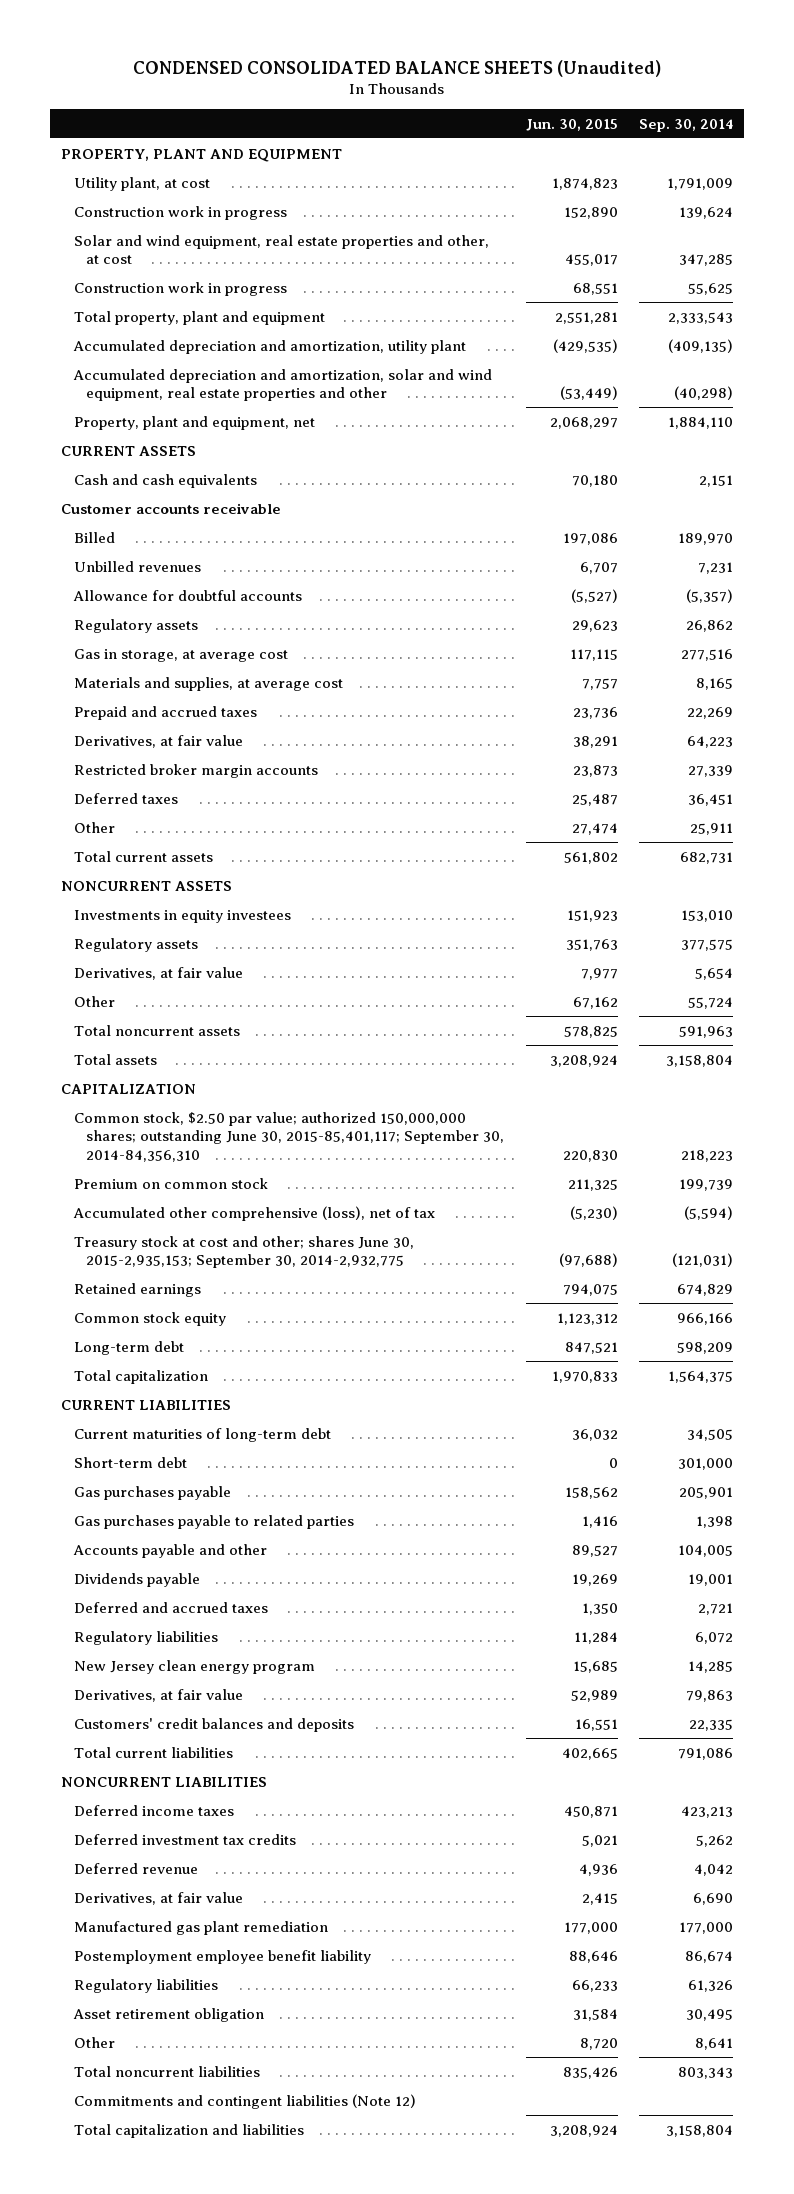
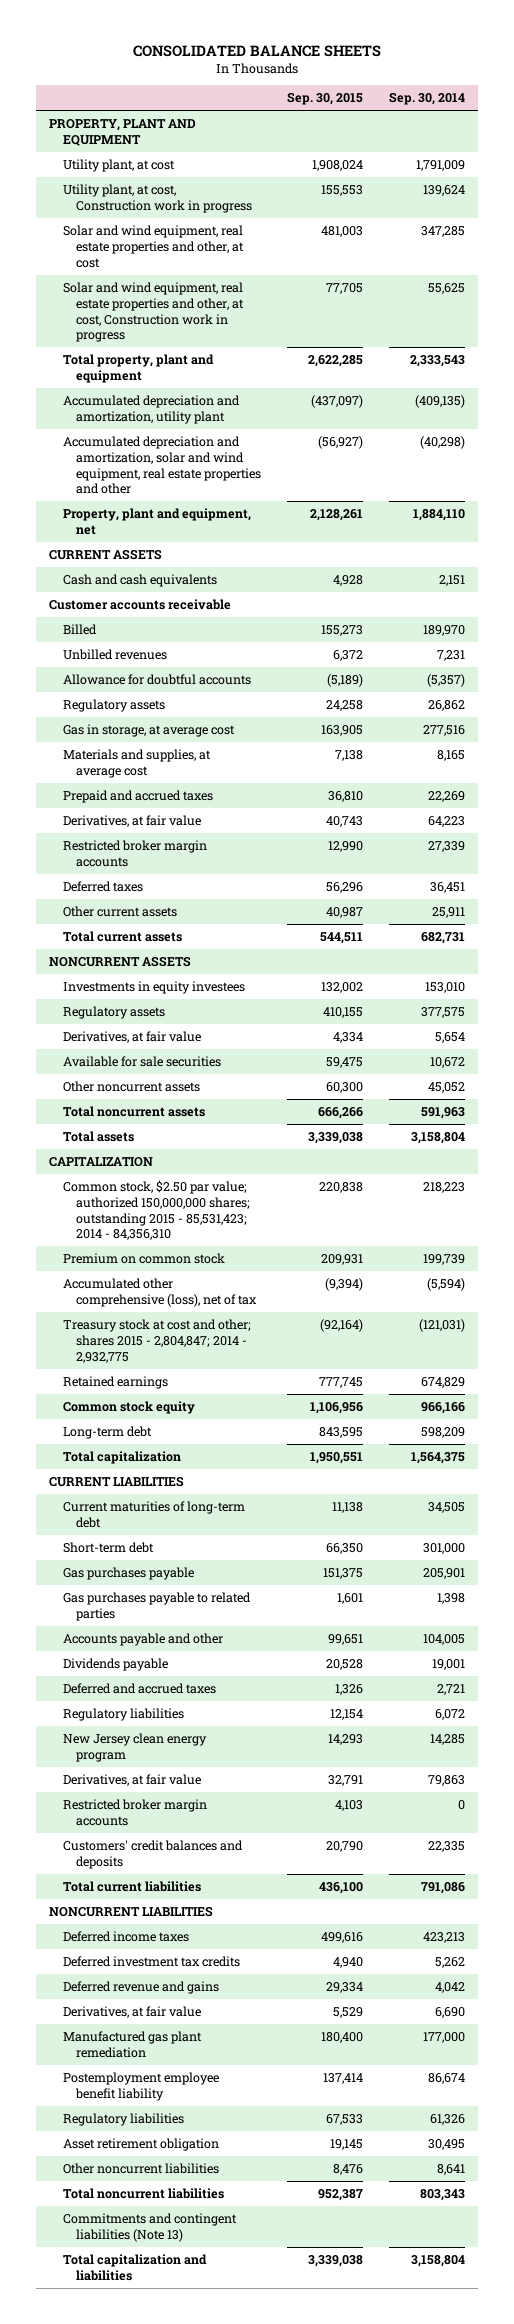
- CONDENSED CONSOLIDATED BALANCE SHEETS (Unaudited)
+ CONSOLIDATED BALANCE SHEETS
- | Jun. 30, 2015 | Sep. 30, 2014
+ | Sep. 30, 2015 | Sep. 30, 2014
- Construction work in progress | 152,890 | 139,624
+ Utility plant, at cost, Construction work in progress | 155,553 | 139,624
- Construction work in progress | 68,551 | 55,625
+ Solar and wind equipment, real estate properties and other, at cost, Construction work in progress | 77,705 | 55,625
- Other | 27,474 | 25,911
+ Other current assets | 40,987 | 25,911
- Other | 67,162 | 55,724
+ Available for sale securities | 59,475 | 10,672
+ Other noncurrent assets | 60,300 | 45,052
- Common stock, $2.50 par value; authorized 150,000,000 shares; outstanding June 30, 2015-85,401,117; September 30, 2014-84,356,310 | 220,830 | 218,223
+ Common stock, $2.50 par value; authorized 150,000,000 shares; outstanding 2015 - 85,531,423; 2014 - 84,356,310 | 220,838 | 218,223
- Treasury stock at cost and other; shares June 30, 2015-2,935,153; September 30, 2014-2,932,775 | (97,688) | (121,031)
+ Treasury stock at cost and other; shares 2015 - 2,804,847; 2014 - 2,932,775 | (92,164) | (121,031)
+ Restricted broker margin accounts | 4,103 | 0
- Deferred revenue | 4,936 | 4,042
+ Deferred revenue and gains | 29,334 | 4,042
- Other | 8,720 | 8,641
+ Other noncurrent liabilities | 8,476 | 8,641
- Commitments and contingent liabilities (Note 12)
+ Commitments and contingent liabilities (Note 13)

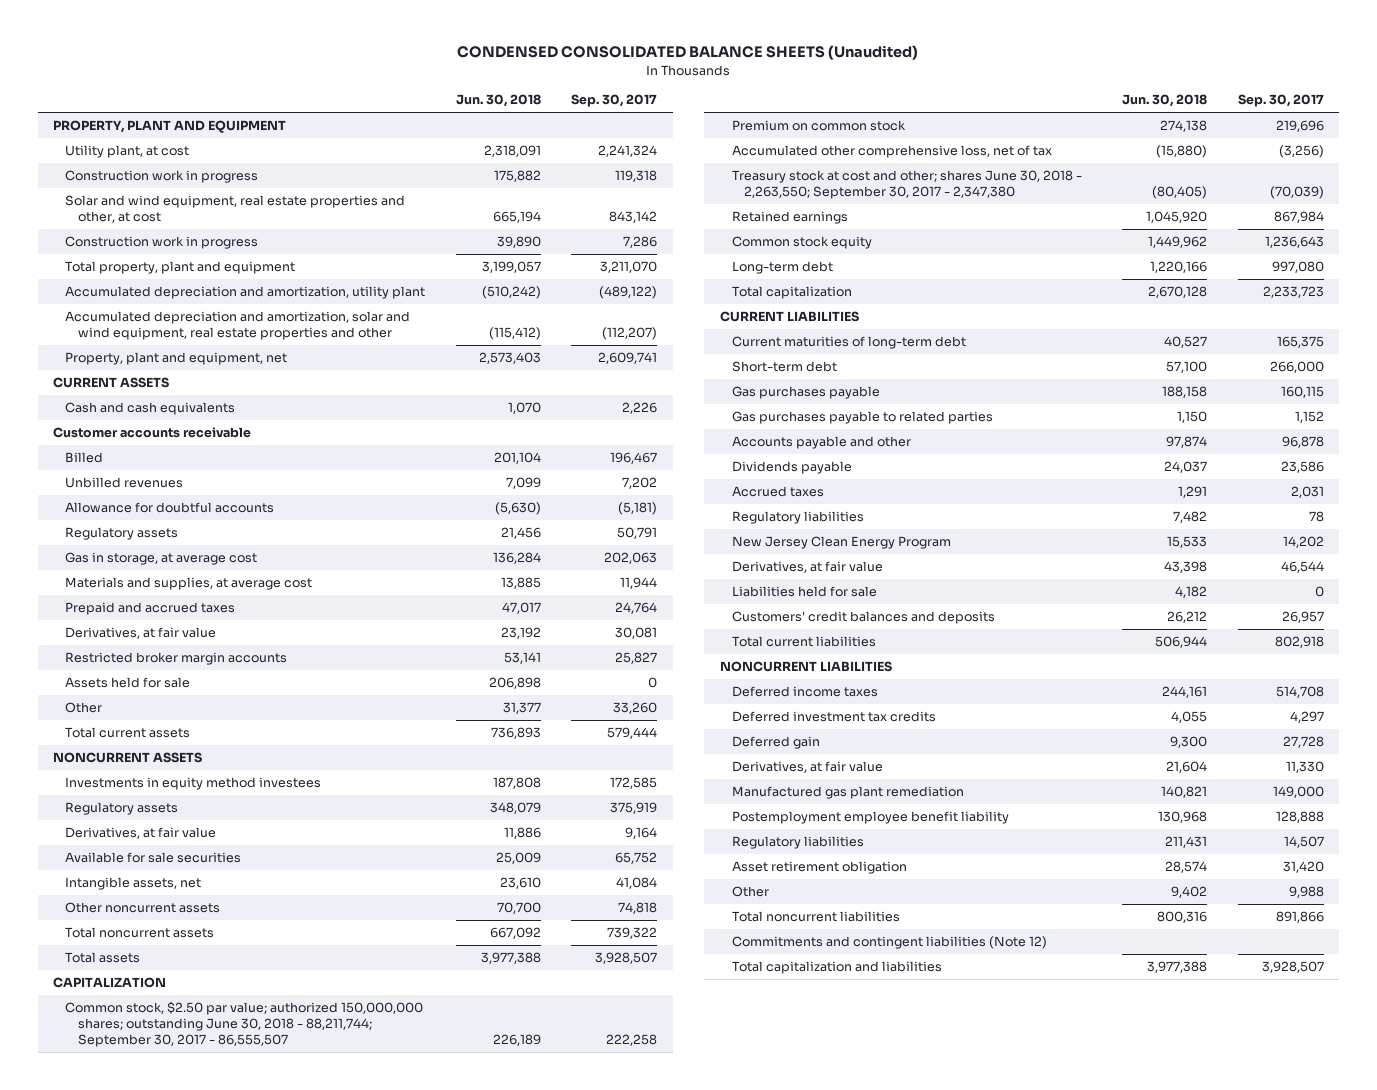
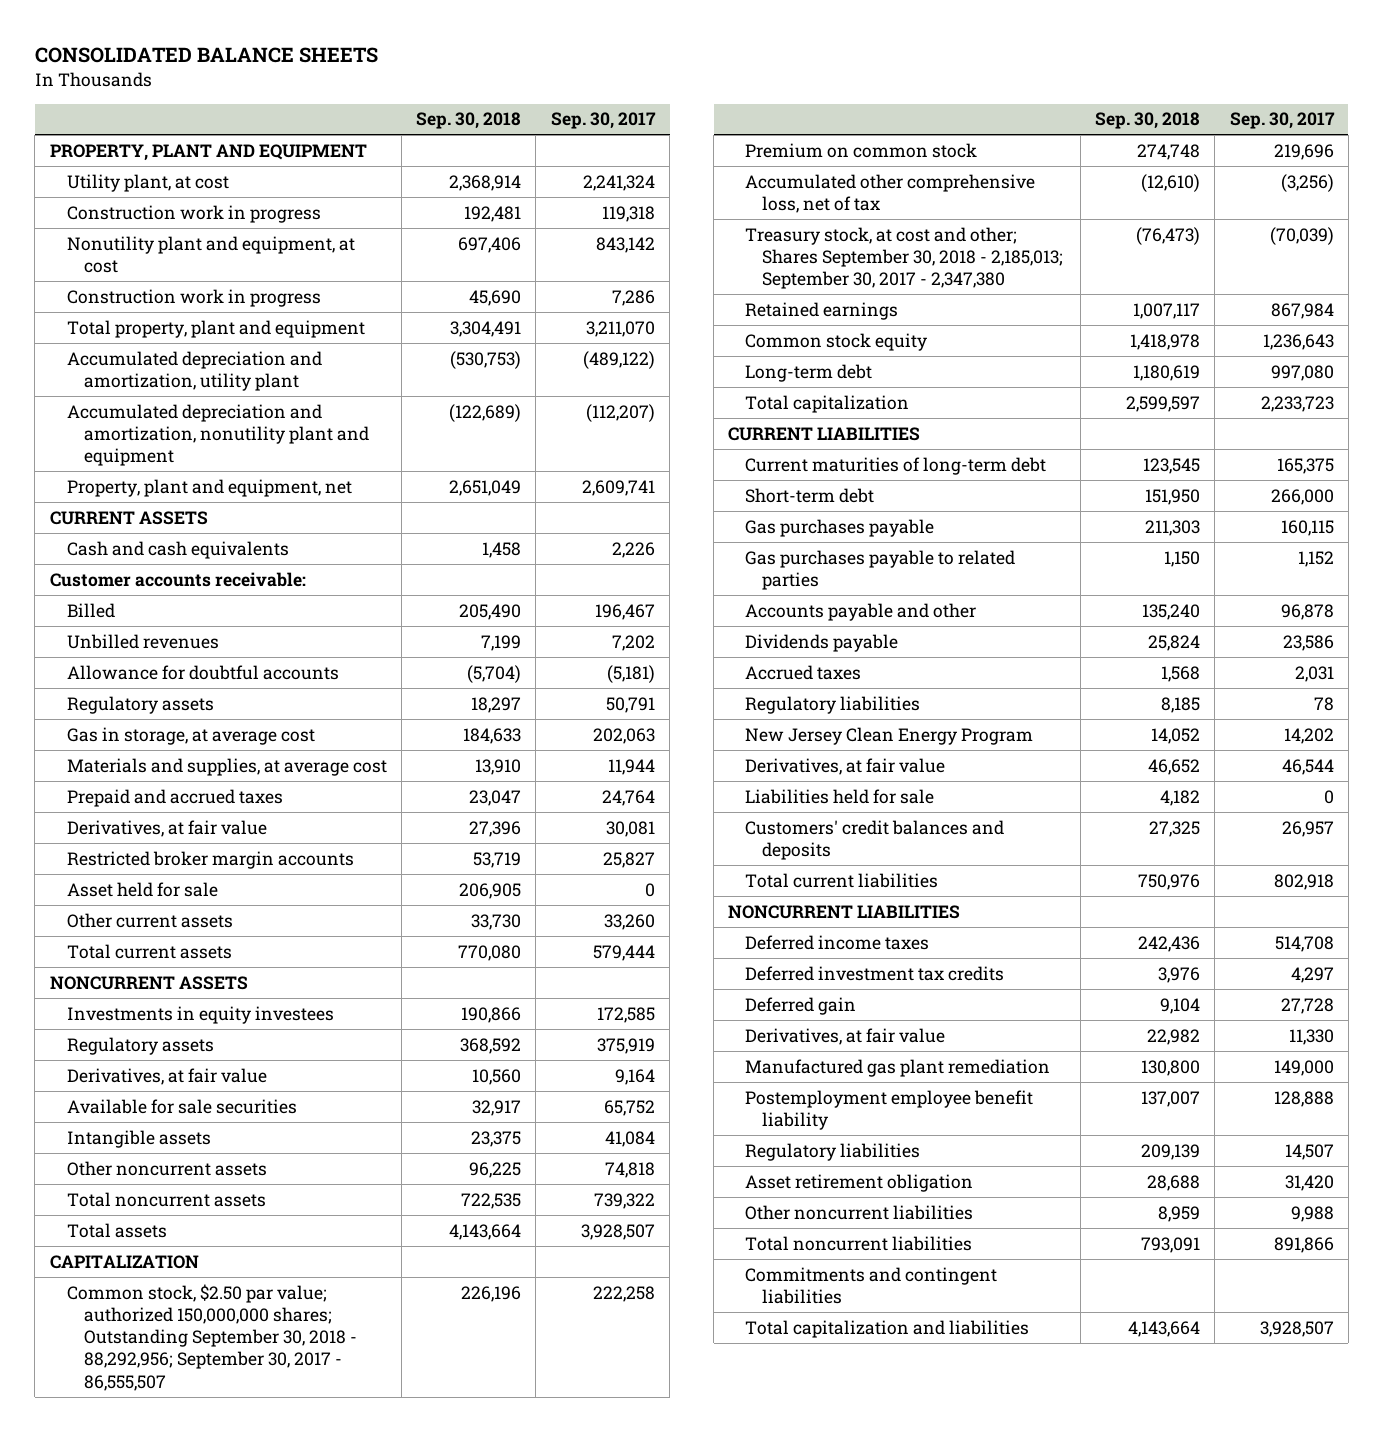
- CONDENSED CONSOLIDATED BALANCE SHEETS (Unaudited)
+ CONSOLIDATED BALANCE SHEETS
- | Jun. 30, 2018 | Sep. 30, 2017
+ | Sep. 30, 2018 | Sep. 30, 2017
- Solar and wind equipment, real estate properties and other, at cost | 665,194 | 843,142
+ Nonutility plant and equipment, at cost | 697,406 | 843,142
- Accumulated depreciation and amortization, solar and wind equipment, real estate properties and other | (115,412) | (112,207)
+ Accumulated depreciation and amortization, nonutility plant and equipment | (122,689) | (112,207)
- Customer accounts receivable
+ Customer accounts receivable:
- Assets held for sale | 206,898 | 0
- Other | 31,377 | 33,260
+ Asset held for sale | 206,905 | 0
+ Other current assets | 33,730 | 33,260
- Investments in equity method investees | 187,808 | 172,585
+ Investments in equity investees | 190,866 | 172,585
- Intangible assets, net | 23,610 | 41,084
+ Intangible assets | 23,375 | 41,084
- Common stock, $2.50 par value; authorized 150,000,000 shares; outstanding June 30, 2018 - 88,211,744; September 30, 2017 - 86,555,507 | 226,189 | 222,258
+ Common stock, $2.50 par value; authorized 150,000,000 shares; Outstanding September 30, 2018 - 88,292,956; September 30, 2017 - 86,555,507 | 226,196 | 222,258
- Treasury stock at cost and other; shares June 30, 2018 - 2,263,550; September 30, 2017 - 2,347,380 | (80,405) | (70,039)
+ Treasury stock, at cost and other; Shares September 30, 2018 - 2,185,013; September 30, 2017 - 2,347,380 | (76,473) | (70,039)
- Other | 9,402 | 9,988
+ Other noncurrent liabilities | 8,959 | 9,988
- Commitments and contingent liabilities (Note 12)
+ Commitments and contingent liabilities

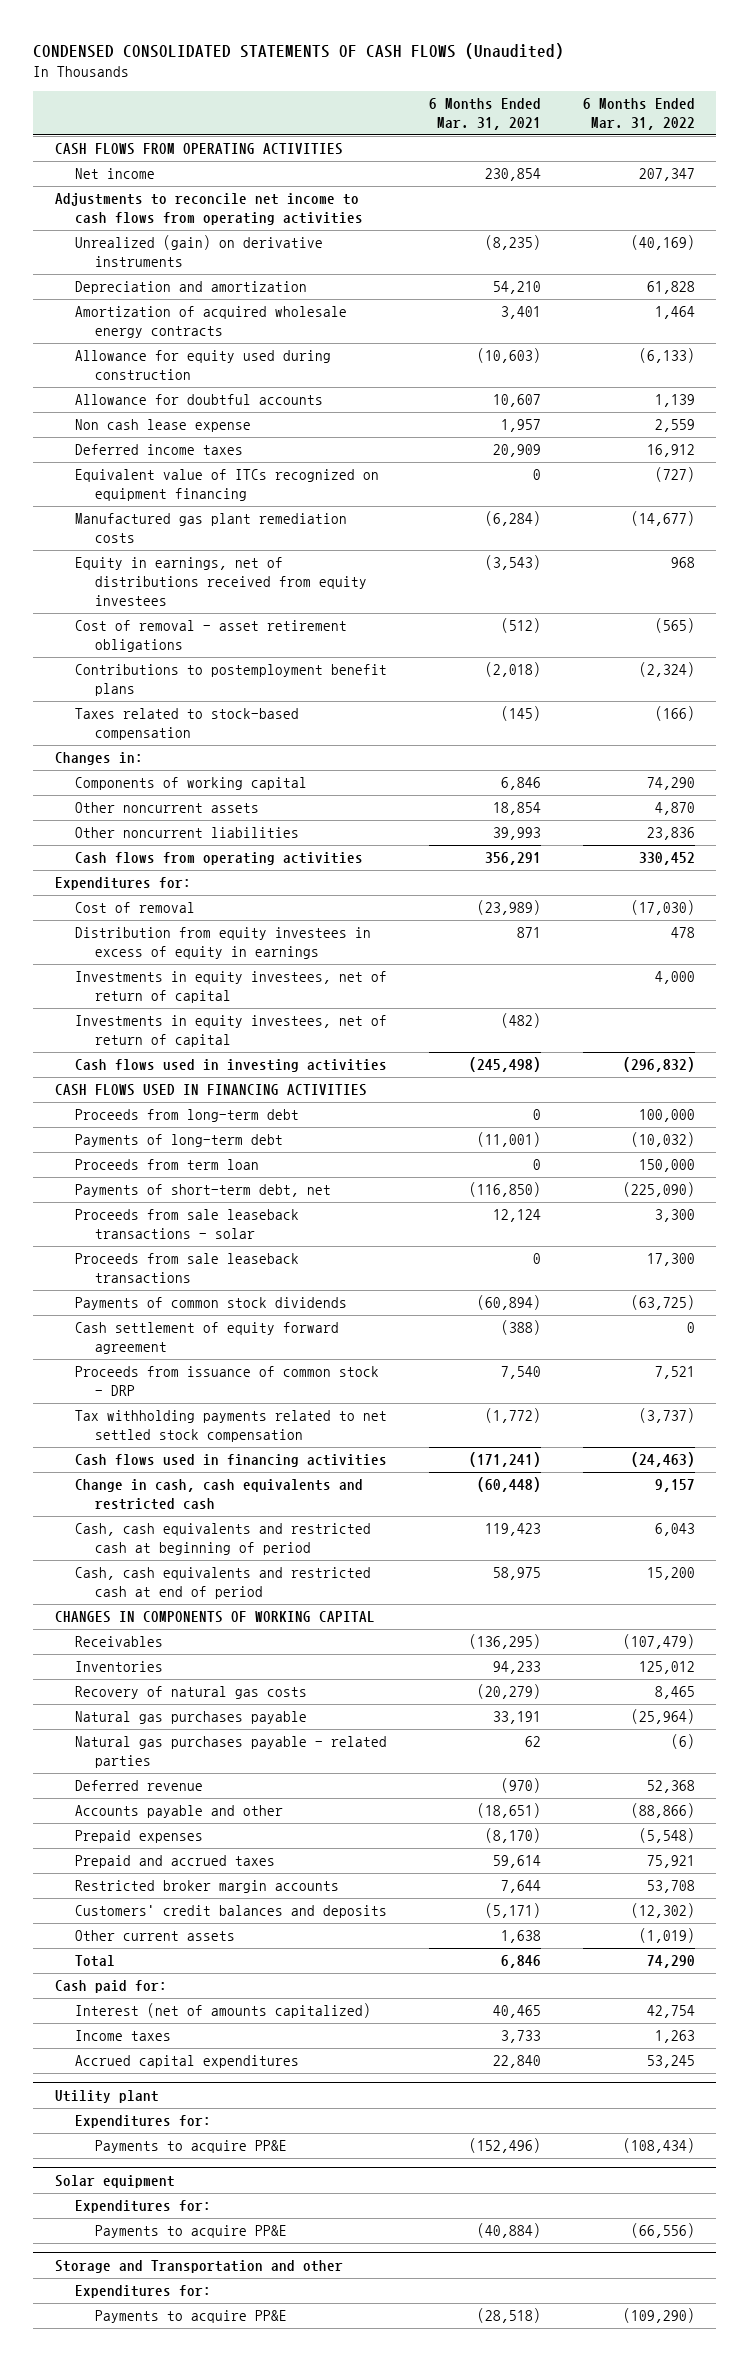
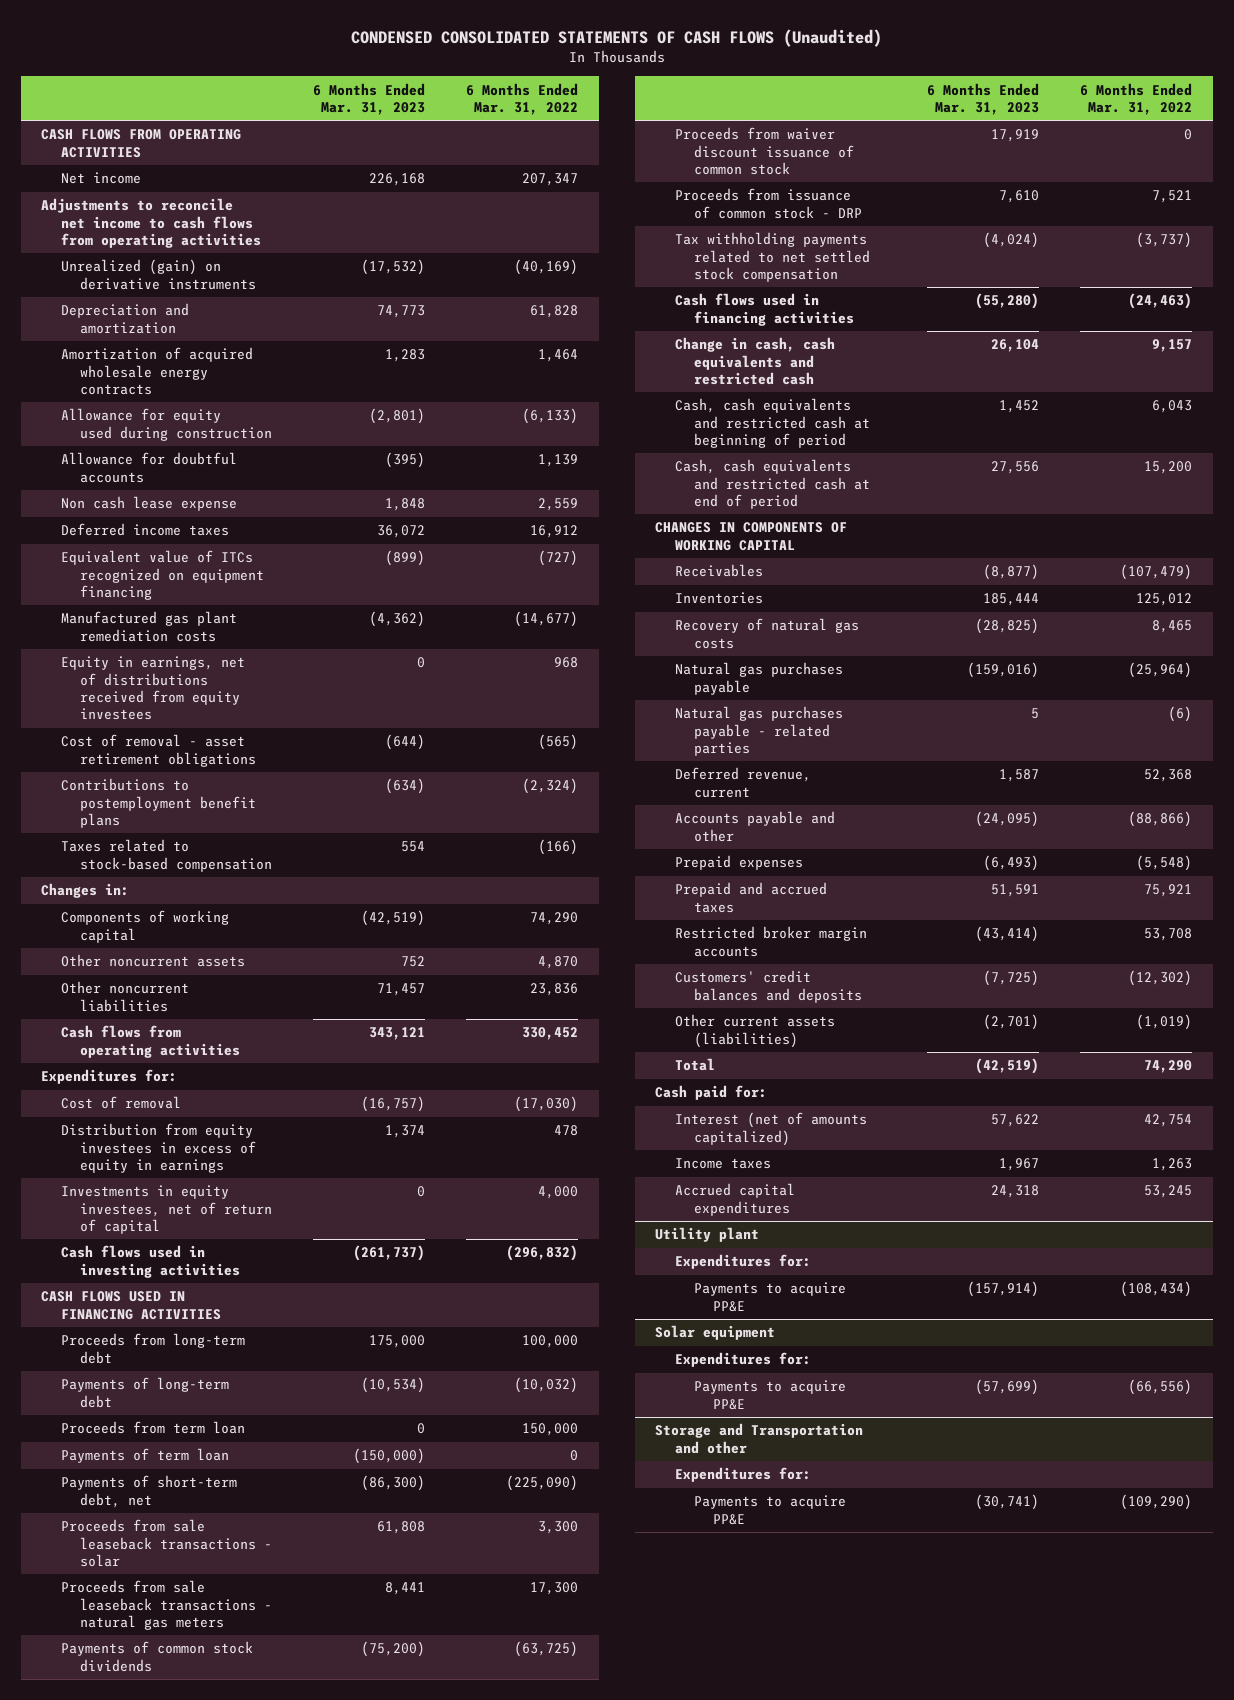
- | 6 Months Ended Mar. 31, 2021 | 6 Months Ended Mar. 31, 2022
+ | 6 Months Ended Mar. 31, 2023 | 6 Months Ended Mar. 31, 2022
- Investments in equity investees, net of return of capital | (482) |
+ Payments of term loan | (150,000) | 0
- Proceeds from sale leaseback transactions | 0 | 17,300
+ Proceeds from sale leaseback transactions - natural gas meters | 8,441 | 17,300
- Cash settlement of equity forward agreement | (388) | 0
+ Proceeds from waiver discount issuance of common stock | 17,919 | 0
- Deferred revenue | (970) | 52,368
+ Deferred revenue, current | 1,587 | 52,368
- Other current assets | 1,638 | (1,019)
+ Other current assets (liabilities) | (2,701) | (1,019)

